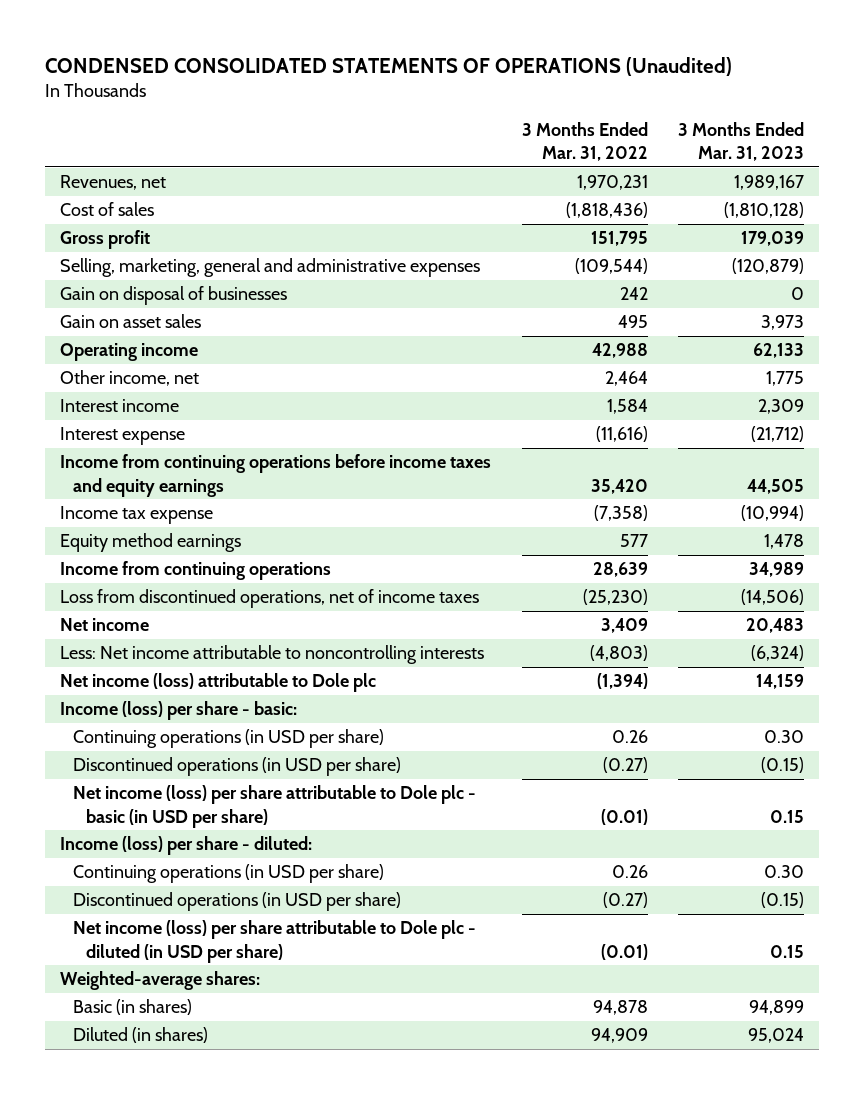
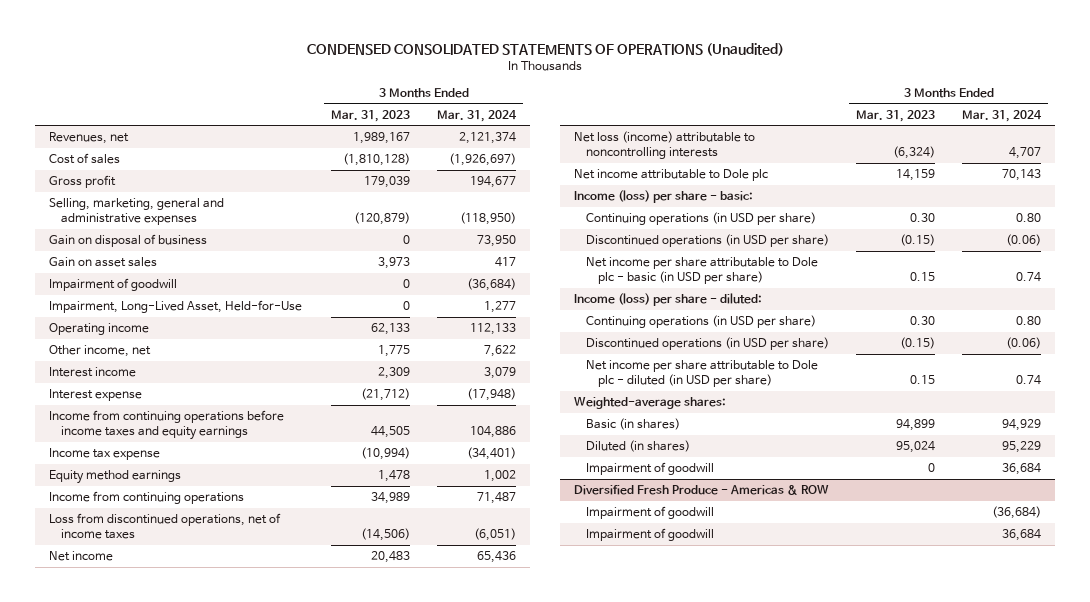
- | 3 Months Ended Mar. 31, 2022 | 3 Months Ended Mar. 31, 2023
+ | 3 Months Ended Mar. 31, 2023 | 3 Months Ended Mar. 31, 2024
- Gain on disposal of businesses | 242 | 0
+ Gain on disposal of business | 0 | 73,950
+ Impairment of goodwill | 0 | (36,684)
+ Impairment, Long-Lived Asset, Held-for-Use | 0 | 1,277
- Less: Net income attributable to noncontrolling interests | (4,803) | (6,324)
- Net income (loss) attributable to Dole plc | (1,394) | 14,159
+ Net loss (income) attributable to noncontrolling interests | (6,324) | 4,707
+ Net income attributable to Dole plc | 14,159 | 70,143
- Net income (loss) per share attributable to Dole plc - basic (in USD per share) | (0.01) | 0.15
+ Net income per share attributable to Dole plc - basic (in USD per share) | 0.15 | 0.74
- Net income (loss) per share attributable to Dole plc - diluted (in USD per share) | (0.01) | 0.15
+ Net income per share attributable to Dole plc - diluted (in USD per share) | 0.15 | 0.74
+ Impairment of goodwill | 0 | 36,684
+ Diversified Fresh Produce - Americas & ROW
+ Impairment of goodwill | | (36,684)
+ Impairment of goodwill | | 36,684

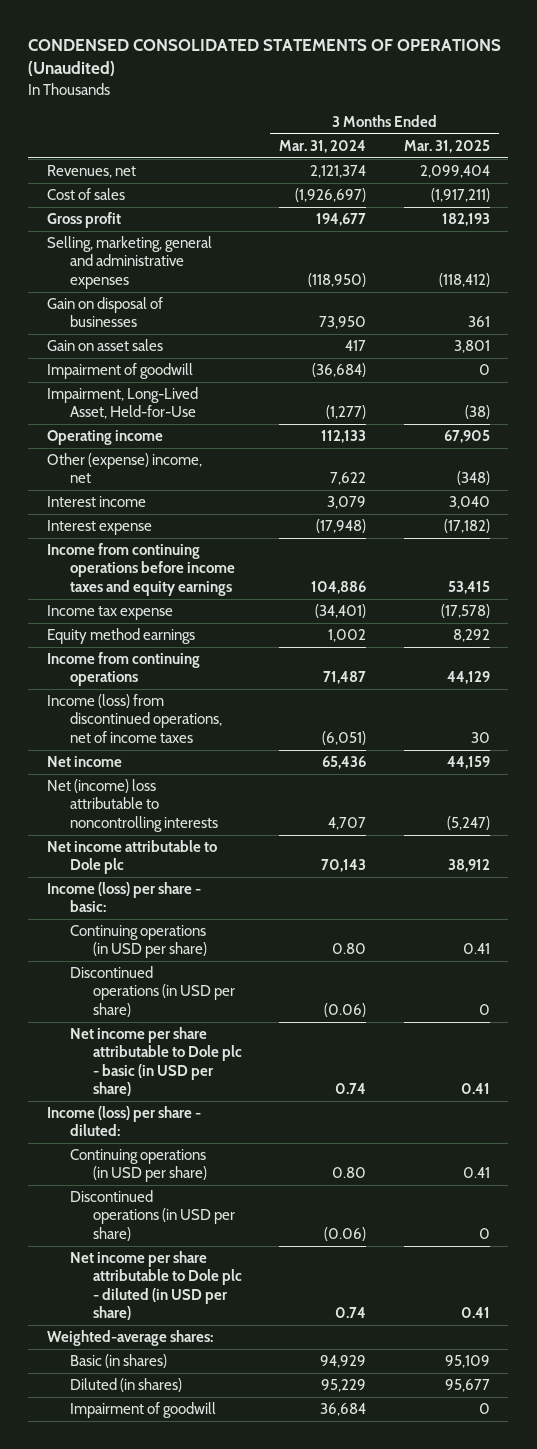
- | 3 Months Ended Mar. 31, 2023 | 3 Months Ended Mar. 31, 2024
+ | 3 Months Ended Mar. 31, 2024 | 3 Months Ended Mar. 31, 2025
- Gain on disposal of business | 0 | 73,950
+ Gain on disposal of businesses | 73,950 | 361
- Impairment, Long-Lived Asset, Held-for-Use | 0 | 1,277
+ Impairment, Long-Lived Asset, Held-for-Use | (1,277) | (38)
- Other income, net | 1,775 | 7,622
+ Other (expense) income, net | 7,622 | (348)
- Loss from discontinued operations, net of income taxes | (14,506) | (6,051)
+ Income (loss) from discontinued operations, net of income taxes | (6,051) | 30
- Net loss (income) attributable to noncontrolling interests | (6,324) | 4,707
+ Net (income) loss attributable to noncontrolling interests | 4,707 | (5,247)
- Diversified Fresh Produce - Americas & ROW
- Impairment of goodwill | | (36,684)
- Impairment of goodwill | | 36,684

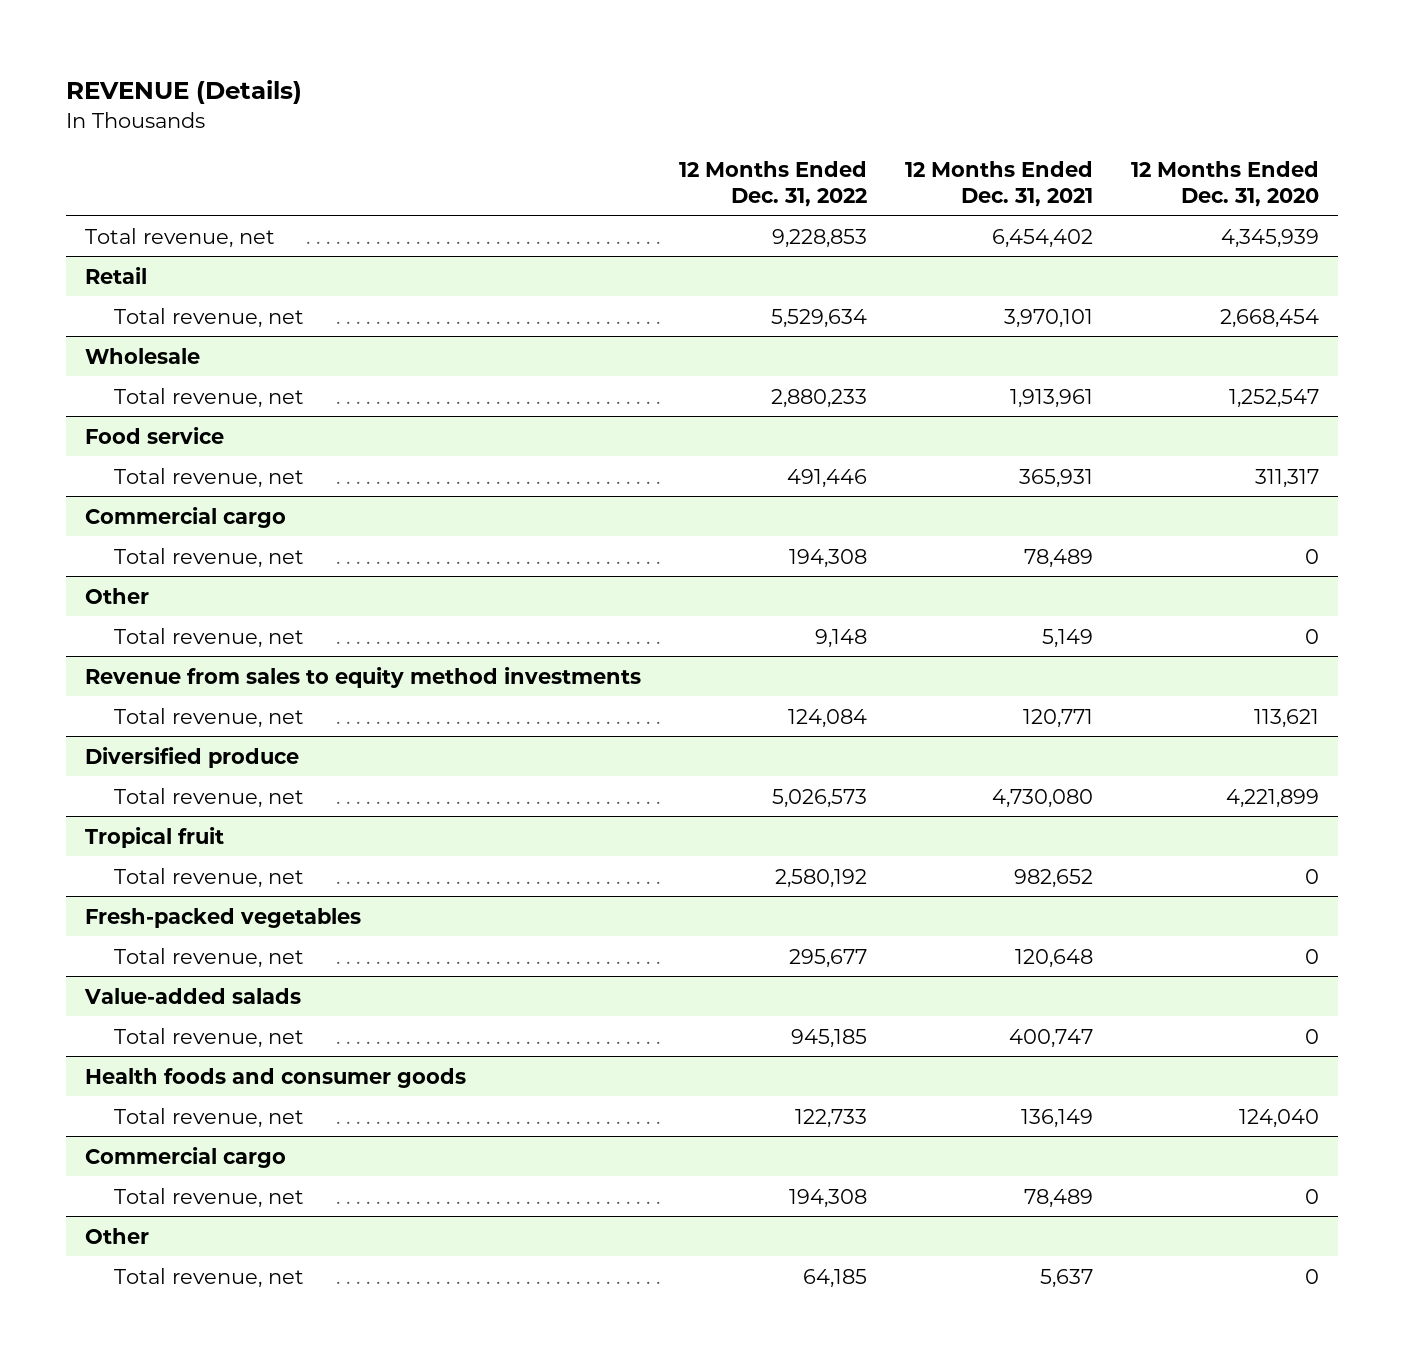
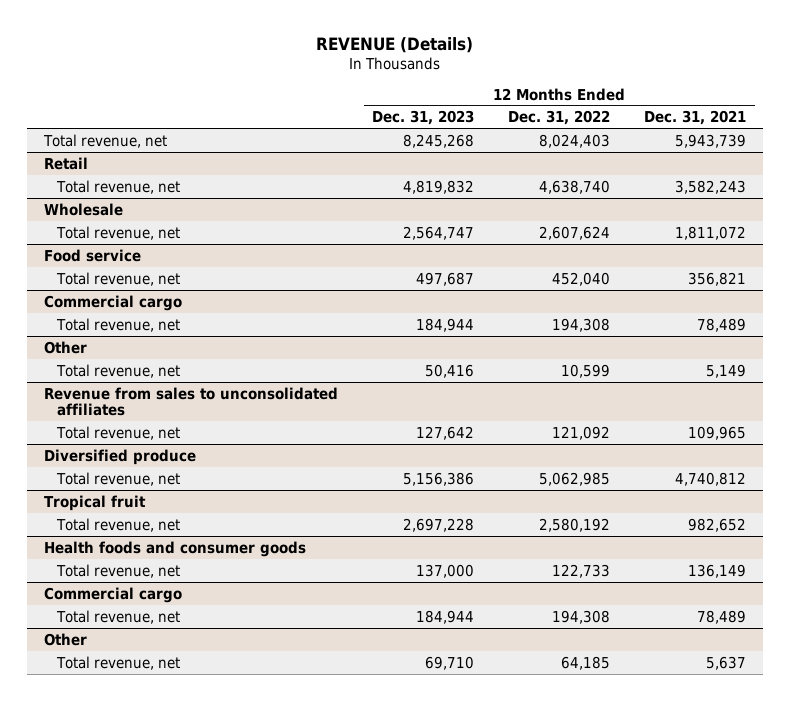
- | 12 Months Ended Dec. 31, 2022 | 12 Months Ended Dec. 31, 2021 | 12 Months Ended Dec. 31, 2020
+ | 12 Months Ended Dec. 31, 2023 | 12 Months Ended Dec. 31, 2022 | 12 Months Ended Dec. 31, 2021
- Total revenue, net | 9,228,853 | 6,454,402 | 4,345,939
+ Total revenue, net | 8,245,268 | 8,024,403 | 5,943,739
@ Retail
- Total revenue, net | 5,529,634 | 3,970,101 | 2,668,454
+ Total revenue, net | 4,819,832 | 4,638,740 | 3,582,243
@ Wholesale
- Total revenue, net | 2,880,233 | 1,913,961 | 1,252,547
+ Total revenue, net | 2,564,747 | 2,607,624 | 1,811,072
@ Food service
- Total revenue, net | 491,446 | 365,931 | 311,317
+ Total revenue, net | 497,687 | 452,040 | 356,821
@ Other
- Total revenue, net | 9,148 | 5,149 | 0
- Revenue from sales to equity method investments
- Total revenue, net | 124,084 | 120,771 | 113,621
@ Other
+ Total revenue, net | 50,416 | 10,599 | 5,149
+ Revenue from sales to unconsolidated affiliates
+ Total revenue, net | 127,642 | 121,092 | 109,965
@ Diversified produce
- Total revenue, net | 5,026,573 | 4,730,080 | 4,221,899
+ Total revenue, net | 5,156,386 | 5,062,985 | 4,740,812
- Fresh-packed vegetables
- Total revenue, net | 295,677 | 120,648 | 0
- Value-added salads
- Total revenue, net | 945,185 | 400,747 | 0

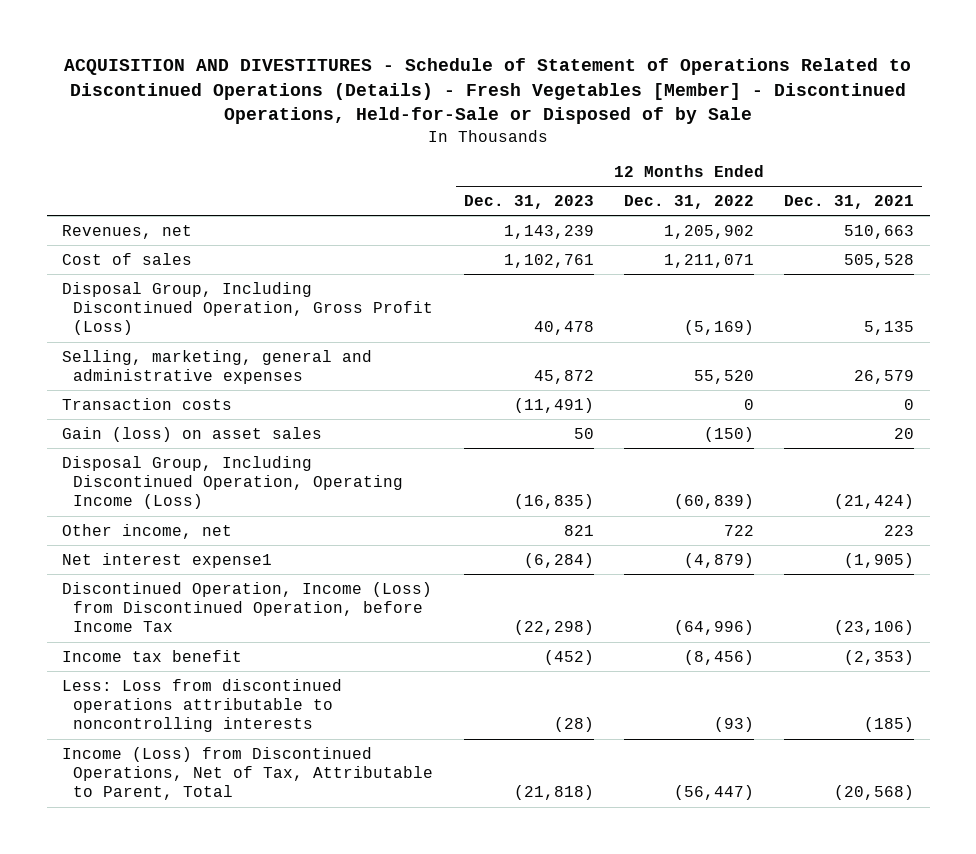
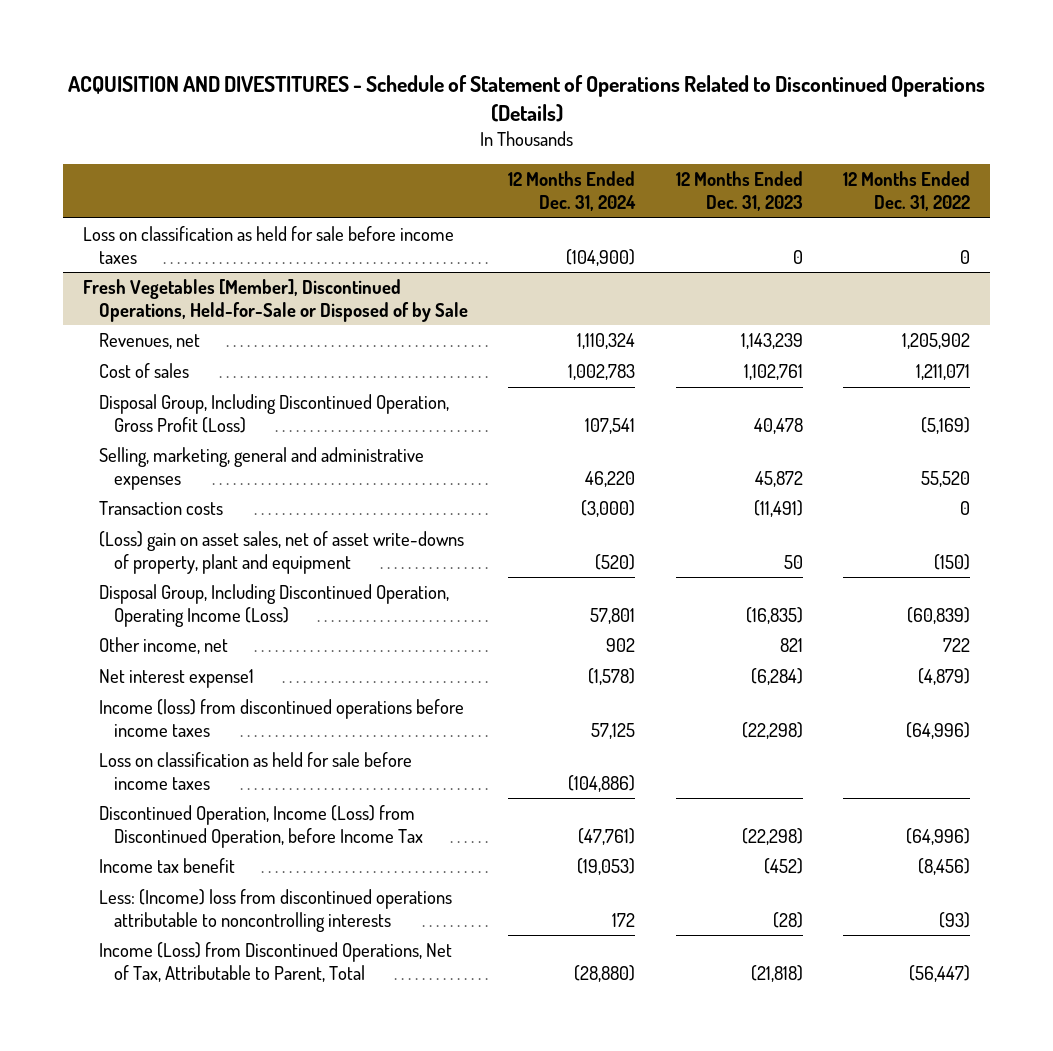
- ACQUISITION AND DIVESTITURES - Schedule of Statement of Operations Related to Discontinued Operations (Details) - Fresh Vegetables [Member] - Discontinued Operations, Held-for-Sale or Disposed of by Sale
+ ACQUISITION AND DIVESTITURES - Schedule of Statement of Operations Related to Discontinued Operations (Details)
- | 12 Months Ended Dec. 31, 2023 | 12 Months Ended Dec. 31, 2022 | 12 Months Ended Dec. 31, 2021
+ | 12 Months Ended Dec. 31, 2024 | 12 Months Ended Dec. 31, 2023 | 12 Months Ended Dec. 31, 2022
+ Loss on classification as held for sale before income taxes | (104,900) | 0 | 0
+ Fresh Vegetables [Member], Discontinued Operations, Held-for-Sale or Disposed of by Sale
- Gain (loss) on asset sales | 50 | (150) | 20
+ (Loss) gain on asset sales, net of asset write-downs of property, plant and equipment | (520) | 50 | (150)
+ Income (loss) from discontinued operations before income taxes | 57,125 | (22,298) | (64,996)
+ Loss on classification as held for sale before income taxes | (104,886) | |
- Less: Loss from discontinued operations attributable to noncontrolling interests | (28) | (93) | (185)
+ Less: (Income) loss from discontinued operations attributable to noncontrolling interests | 172 | (28) | (93)

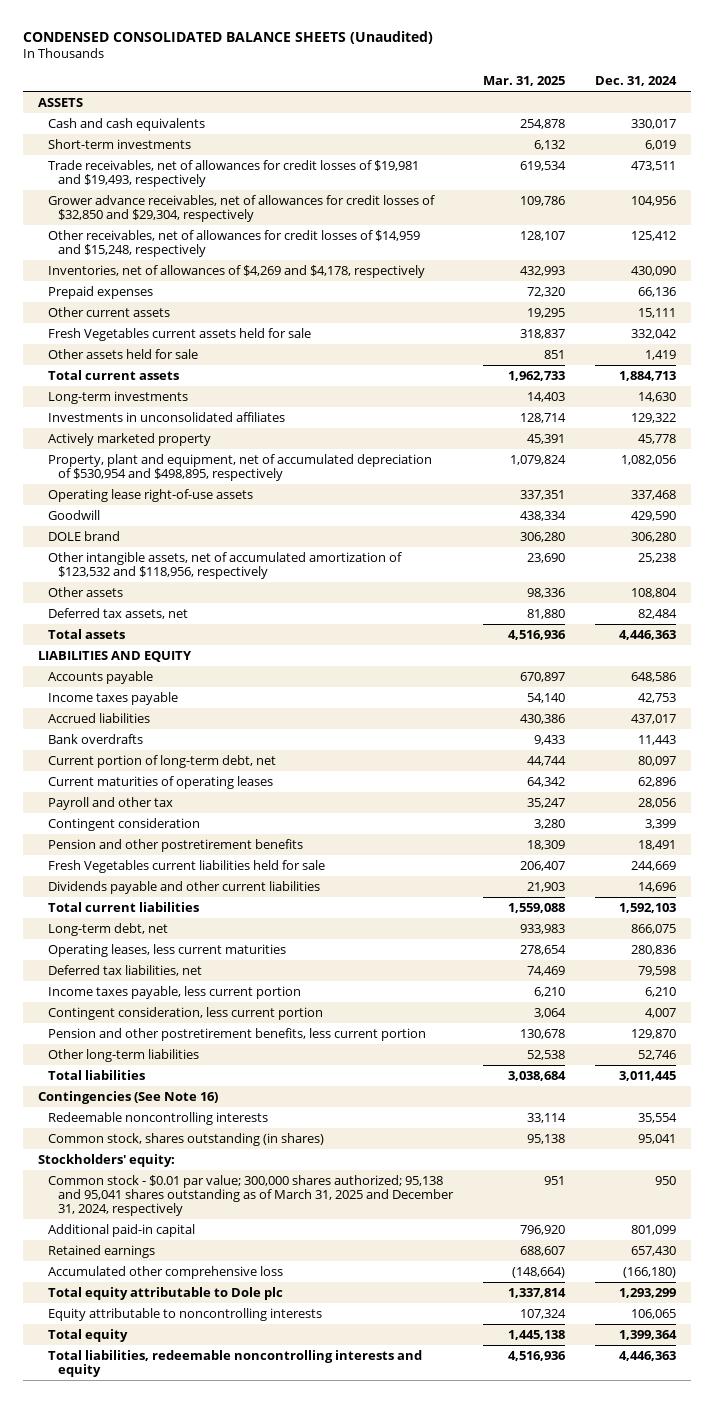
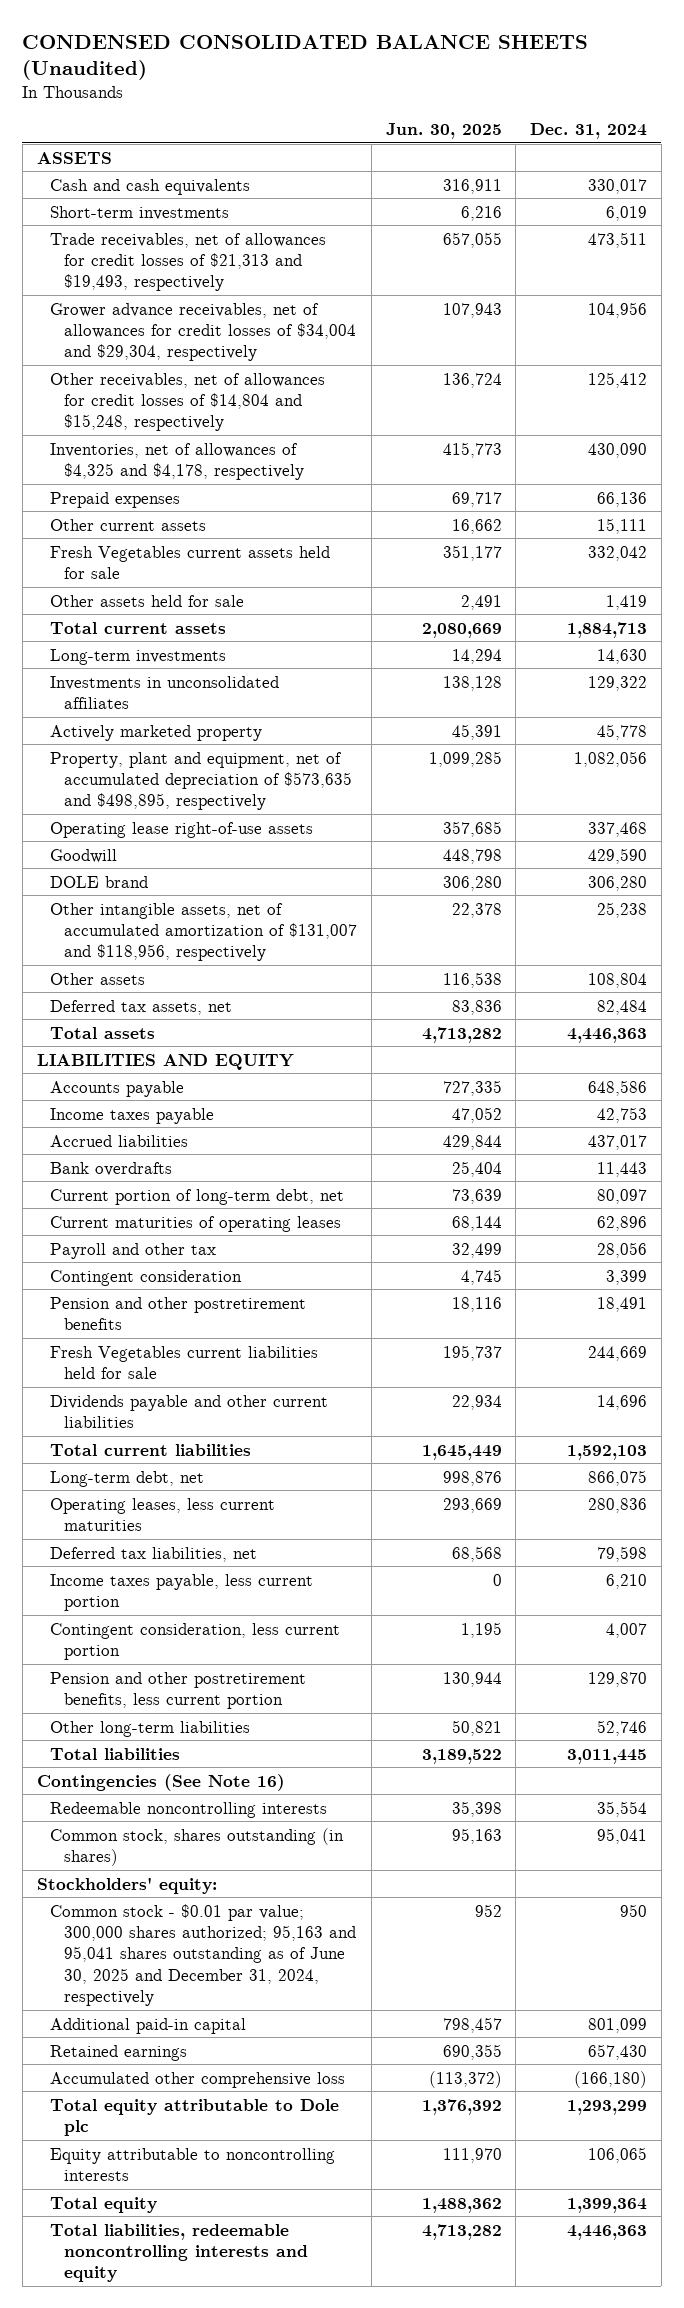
- | Mar. 31, 2025 | Dec. 31, 2024
+ | Jun. 30, 2025 | Dec. 31, 2024
- Trade receivables, net of allowances for credit losses of $19,981 and $19,493, respectively | 619,534 | 473,511
- Grower advance receivables, net of allowances for credit losses of $32,850 and $29,304, respectively | 109,786 | 104,956
- Other receivables, net of allowances for credit losses of $14,959 and $15,248, respectively | 128,107 | 125,412
- Inventories, net of allowances of $4,269 and $4,178, respectively | 432,993 | 430,090
+ Trade receivables, net of allowances for credit losses of $21,313 and $19,493, respectively | 657,055 | 473,511
+ Grower advance receivables, net of allowances for credit losses of $34,004 and $29,304, respectively | 107,943 | 104,956
+ Other receivables, net of allowances for credit losses of $14,804 and $15,248, respectively | 136,724 | 125,412
+ Inventories, net of allowances of $4,325 and $4,178, respectively | 415,773 | 430,090
- Property, plant and equipment, net of accumulated depreciation of $530,954 and $498,895, respectively | 1,079,824 | 1,082,056
+ Property, plant and equipment, net of accumulated depreciation of $573,635 and $498,895, respectively | 1,099,285 | 1,082,056
- Other intangible assets, net of accumulated amortization of $123,532 and $118,956, respectively | 23,690 | 25,238
+ Other intangible assets, net of accumulated amortization of $131,007 and $118,956, respectively | 22,378 | 25,238
- Common stock - $0.01 par value; 300,000 shares authorized; 95,138 and 95,041 shares outstanding as of March 31, 2025 and December 31, 2024, respectively | 951 | 950
+ Common stock - $0.01 par value; 300,000 shares authorized; 95,163 and 95,041 shares outstanding as of June 30, 2025 and December 31, 2024, respectively | 952 | 950

